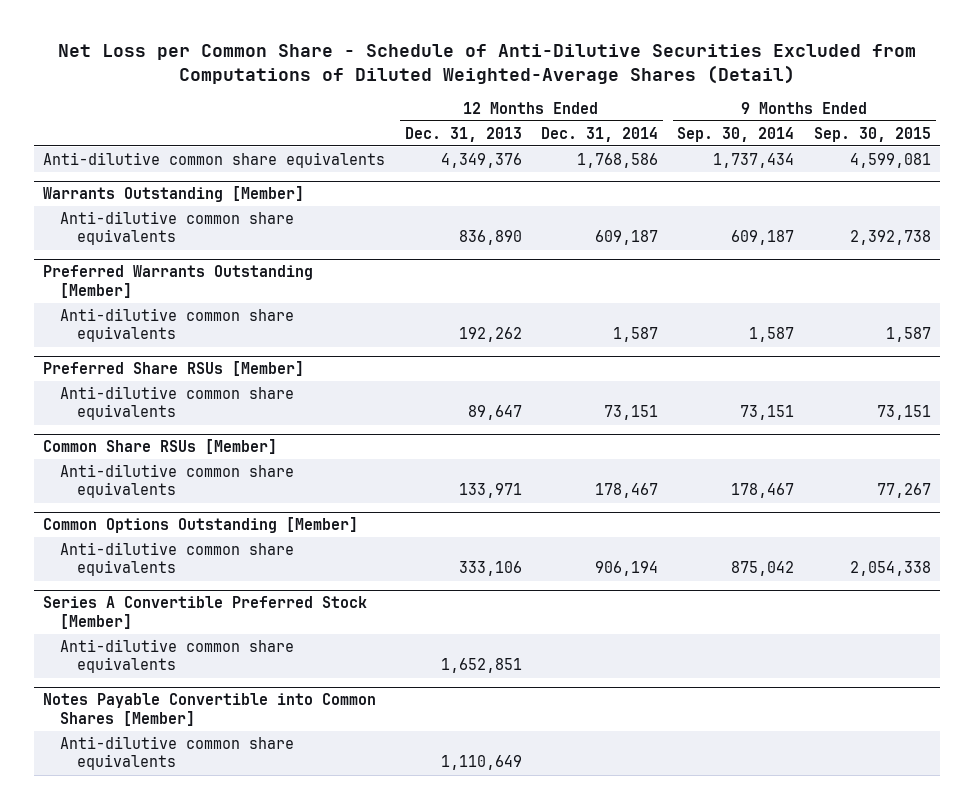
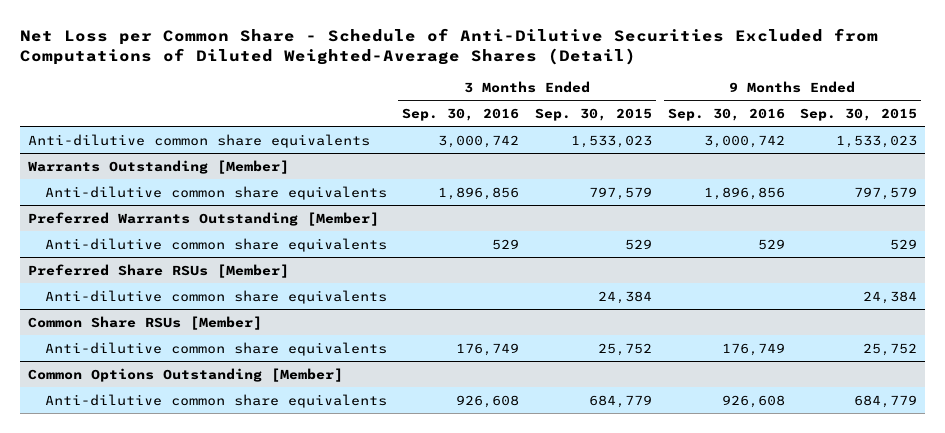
- | 12 Months Ended Dec. 31, 2013 | 12 Months Ended Dec. 31, 2014 | 9 Months Ended Sep. 30, 2014 | 9 Months Ended Sep. 30, 2015
+ | 3 Months Ended Sep. 30, 2016 | 3 Months Ended Sep. 30, 2015 | 9 Months Ended Sep. 30, 2016 | 9 Months Ended Sep. 30, 2015
- Anti-dilutive common share equivalents | 4,349,376 | 1,768,586 | 1,737,434 | 4,599,081
+ Anti-dilutive common share equivalents | 3,000,742 | 1,533,023 | 3,000,742 | 1,533,023
@ Warrants Outstanding [Member]
- Anti-dilutive common share equivalents | 836,890 | 609,187 | 609,187 | 2,392,738
+ Anti-dilutive common share equivalents | 1,896,856 | 797,579 | 1,896,856 | 797,579
@ Preferred Warrants Outstanding [Member]
- Anti-dilutive common share equivalents | 192,262 | 1,587 | 1,587 | 1,587
+ Anti-dilutive common share equivalents | 529 | 529 | 529 | 529
@ Preferred Share RSUs [Member]
- Anti-dilutive common share equivalents | 89,647 | 73,151 | 73,151 | 73,151
+ Anti-dilutive common share equivalents | | 24,384 | | 24,384
@ Common Share RSUs [Member]
- Anti-dilutive common share equivalents | 133,971 | 178,467 | 178,467 | 77,267
+ Anti-dilutive common share equivalents | 176,749 | 25,752 | 176,749 | 25,752
@ Common Options Outstanding [Member]
- Anti-dilutive common share equivalents | 333,106 | 906,194 | 875,042 | 2,054,338
- Series A Convertible Preferred Stock [Member]
- Anti-dilutive common share equivalents | 1,652,851 | | |
- Notes Payable Convertible into Common Shares [Member]
- Anti-dilutive common share equivalents | 1,110,649 | | |
@ Common Options Outstanding [Member]
+ Anti-dilutive common share equivalents | 926,608 | 684,779 | 926,608 | 684,779

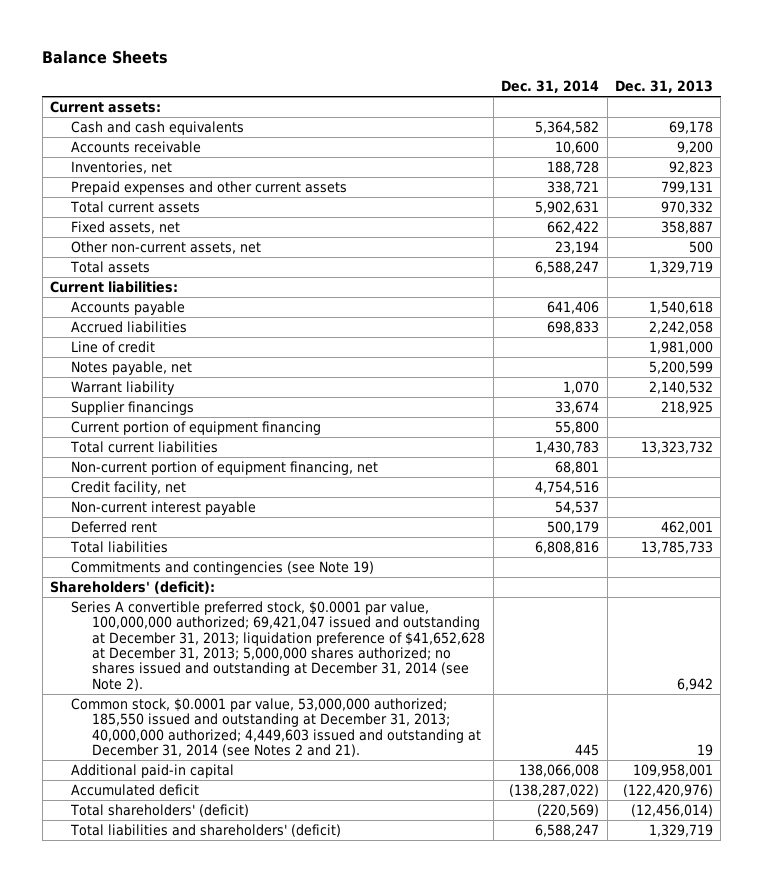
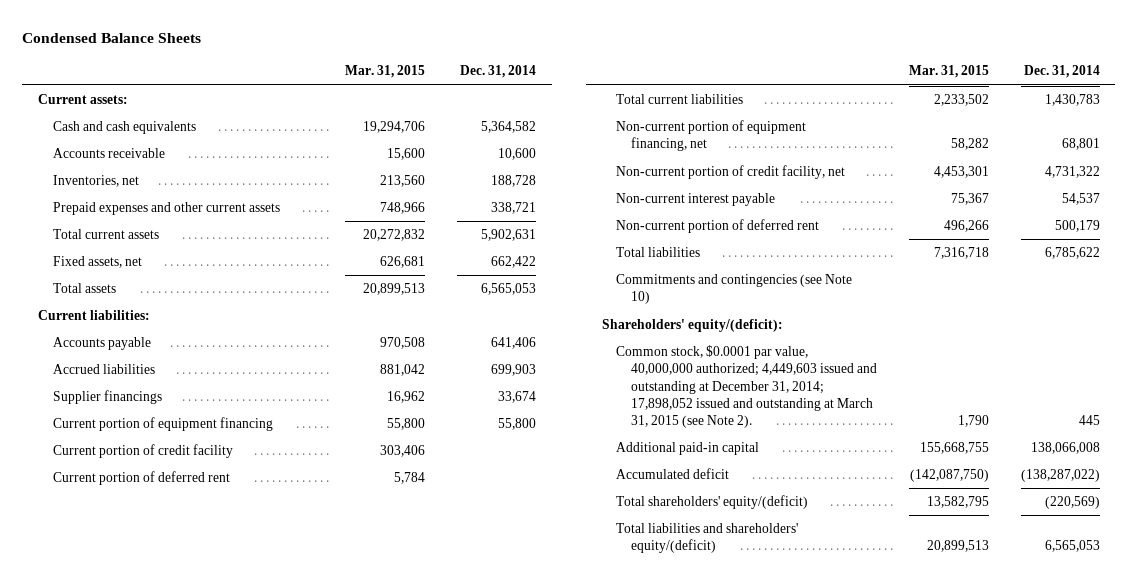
- Balance Sheets
+ Condensed Balance Sheets
- | Dec. 31, 2014 | Dec. 31, 2013
+ | Mar. 31, 2015 | Dec. 31, 2014
- Other non-current assets, net | 23,194 | 500
- Total assets | 6,588,247 | 1,329,719
+ Total assets | 20,899,513 | 6,565,053
- Accrued liabilities | 698,833 | 2,242,058
- Line of credit | | 1,981,000
- Notes payable, net | | 5,200,599
- Warrant liability | 1,070 | 2,140,532
+ Accrued liabilities | 881,042 | 699,903
+ Current portion of credit facility | 303,406 |
+ Current portion of deferred rent | 5,784 |
- Credit facility, net | 4,754,516 |
+ Non-current portion of credit facility, net | 4,453,301 | 4,731,322
- Deferred rent | 500,179 | 462,001
- Total liabilities | 6,808,816 | 13,785,733
- Commitments and contingencies (see Note 19)
- Shareholders' (deficit):
- Series A convertible preferred stock, $0.0001 par value, 100,000,000 authorized; 69,421,047 issued and outstanding at December 31, 2013; liquidation preference of $41,652,628 at December 31, 2013; 5,000,000 shares authorized; no shares issued and outstanding at December 31, 2014 (see Note 2). | | 6,942
- Common stock, $0.0001 par value, 53,000,000 authorized; 185,550 issued and outstanding at December 31, 2013; 40,000,000 authorized; 4,449,603 issued and outstanding at December 31, 2014 (see Notes 2 and 21). | 445 | 19
+ Non-current portion of deferred rent | 496,266 | 500,179
+ Total liabilities | 7,316,718 | 6,785,622
+ Commitments and contingencies (see Note 10)
+ Shareholders' equity/(deficit):
+ Common stock, $0.0001 par value, 40,000,000 authorized; 4,449,603 issued and outstanding at December 31, 2014; 17,898,052 issued and outstanding at March 31, 2015 (see Note 2). | 1,790 | 445
- Total shareholders' (deficit) | (220,569) | (12,456,014)
- Total liabilities and shareholders' (deficit) | 6,588,247 | 1,329,719
+ Total shareholders' equity/(deficit) | 13,582,795 | (220,569)
+ Total liabilities and shareholders' equity/(deficit) | 20,899,513 | 6,565,053

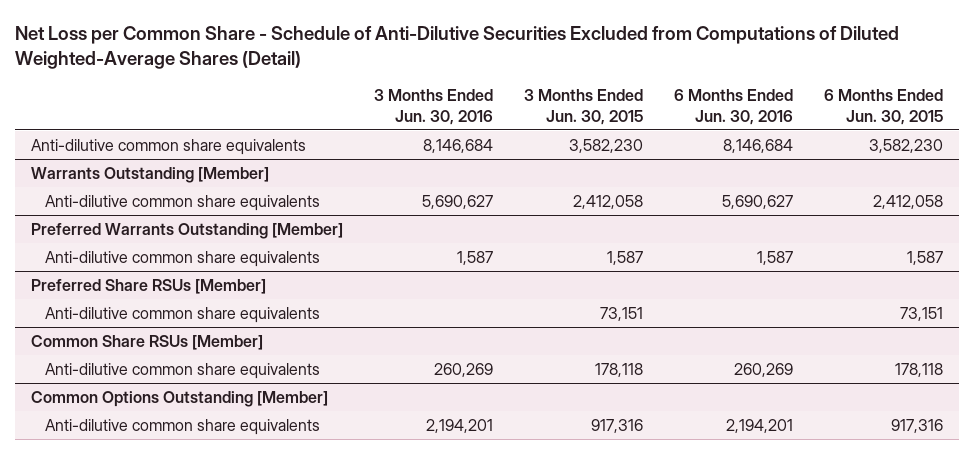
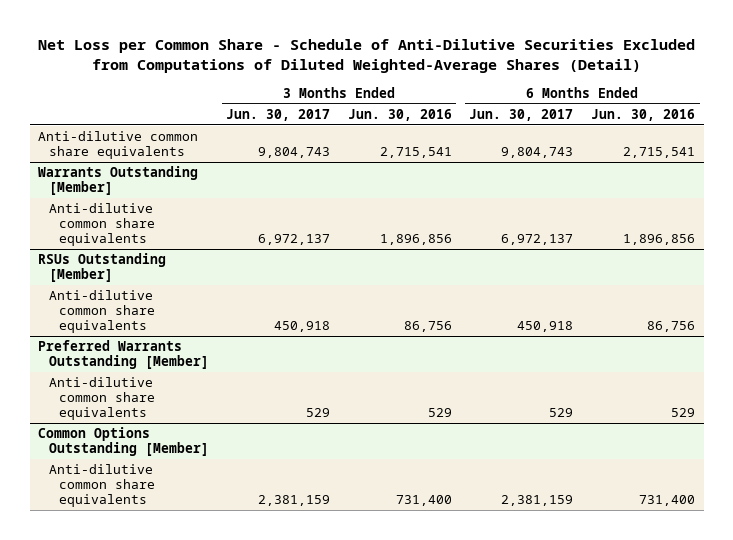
- | 3 Months Ended Jun. 30, 2016 | 3 Months Ended Jun. 30, 2015 | 6 Months Ended Jun. 30, 2016 | 6 Months Ended Jun. 30, 2015
+ | 3 Months Ended Jun. 30, 2017 | 3 Months Ended Jun. 30, 2016 | 6 Months Ended Jun. 30, 2017 | 6 Months Ended Jun. 30, 2016
- Anti-dilutive common share equivalents | 8,146,684 | 3,582,230 | 8,146,684 | 3,582,230
+ Anti-dilutive common share equivalents | 9,804,743 | 2,715,541 | 9,804,743 | 2,715,541
@ Warrants Outstanding [Member]
- Anti-dilutive common share equivalents | 5,690,627 | 2,412,058 | 5,690,627 | 2,412,058
+ Anti-dilutive common share equivalents | 6,972,137 | 1,896,856 | 6,972,137 | 1,896,856
+ RSUs Outstanding [Member]
+ Anti-dilutive common share equivalents | 450,918 | 86,756 | 450,918 | 86,756
@ Preferred Warrants Outstanding [Member]
- Anti-dilutive common share equivalents | 1,587 | 1,587 | 1,587 | 1,587
- Preferred Share RSUs [Member]
- Anti-dilutive common share equivalents | | 73,151 | | 73,151
- Common Share RSUs [Member]
- Anti-dilutive common share equivalents | 260,269 | 178,118 | 260,269 | 178,118
@ Preferred Warrants Outstanding [Member]
+ Anti-dilutive common share equivalents | 529 | 529 | 529 | 529
@ Common Options Outstanding [Member]
- Anti-dilutive common share equivalents | 2,194,201 | 917,316 | 2,194,201 | 917,316
+ Anti-dilutive common share equivalents | 2,381,159 | 731,400 | 2,381,159 | 731,400

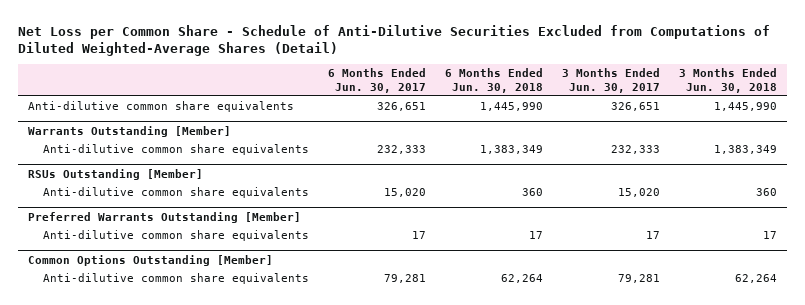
- | 3 Months Ended Jun. 30, 2017 | 3 Months Ended Jun. 30, 2016 | 6 Months Ended Jun. 30, 2017 | 6 Months Ended Jun. 30, 2016
+ | 6 Months Ended Jun. 30, 2017 | 6 Months Ended Jun. 30, 2018 | 3 Months Ended Jun. 30, 2017 | 3 Months Ended Jun. 30, 2018
- Anti-dilutive common share equivalents | 9,804,743 | 2,715,541 | 9,804,743 | 2,715,541
+ Anti-dilutive common share equivalents | 326,651 | 1,445,990 | 326,651 | 1,445,990
@ Warrants Outstanding [Member]
- Anti-dilutive common share equivalents | 6,972,137 | 1,896,856 | 6,972,137 | 1,896,856
+ Anti-dilutive common share equivalents | 232,333 | 1,383,349 | 232,333 | 1,383,349
@ RSUs Outstanding [Member]
- Anti-dilutive common share equivalents | 450,918 | 86,756 | 450,918 | 86,756
+ Anti-dilutive common share equivalents | 15,020 | 360 | 15,020 | 360
@ Preferred Warrants Outstanding [Member]
- Anti-dilutive common share equivalents | 529 | 529 | 529 | 529
+ Anti-dilutive common share equivalents | 17 | 17 | 17 | 17
@ Common Options Outstanding [Member]
- Anti-dilutive common share equivalents | 2,381,159 | 731,400 | 2,381,159 | 731,400
+ Anti-dilutive common share equivalents | 79,281 | 62,264 | 79,281 | 62,264

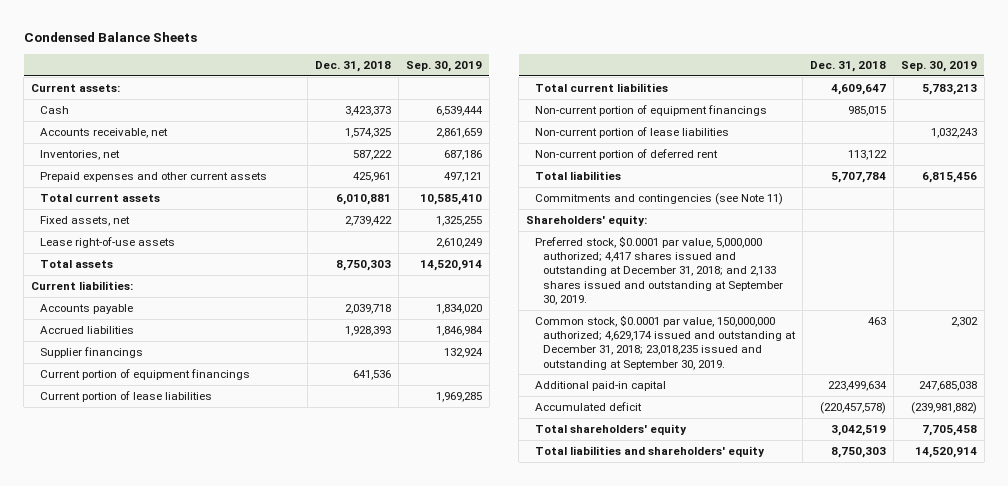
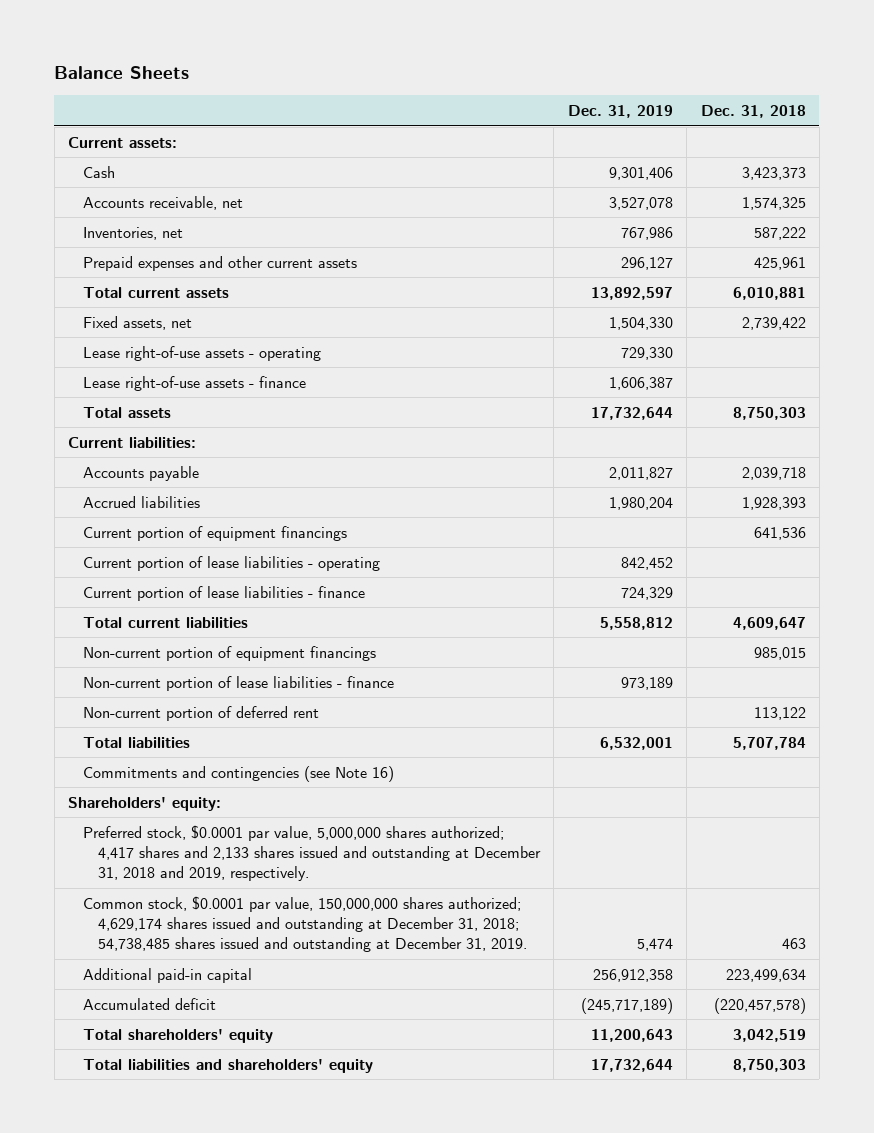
- Condensed Balance Sheets
+ Balance Sheets
- | Dec. 31, 2018 | Sep. 30, 2019
+ | Dec. 31, 2019 | Dec. 31, 2018
- Lease right-of-use assets | | 2,610,249
+ Lease right-of-use assets - operating | 729,330 |
+ Lease right-of-use assets - finance | 1,606,387 |
- Supplier financings | | 132,924
- Current portion of lease liabilities | | 1,969,285
+ Current portion of lease liabilities - operating | 842,452 |
+ Current portion of lease liabilities - finance | 724,329 |
- Non-current portion of lease liabilities | | 1,032,243
+ Non-current portion of lease liabilities - finance | 973,189 |
- Commitments and contingencies (see Note 11)
+ Commitments and contingencies (see Note 16)
- Preferred stock, $0.0001 par value, 5,000,000 authorized; 4,417 shares issued and outstanding at December 31, 2018; and 2,133 shares issued and outstanding at September 30, 2019.
- Common stock, $0.0001 par value, 150,000,000 authorized; 4,629,174 issued and outstanding at December 31, 2018; 23,018,235 issued and outstanding at September 30, 2019. | 463 | 2,302
+ Preferred stock, $0.0001 par value, 5,000,000 shares authorized; 4,417 shares and 2,133 shares issued and outstanding at December 31, 2018 and 2019, respectively.
+ Common stock, $0.0001 par value, 150,000,000 shares authorized; 4,629,174 shares issued and outstanding at December 31, 2018; 54,738,485 shares issued and outstanding at December 31, 2019. | 5,474 | 463

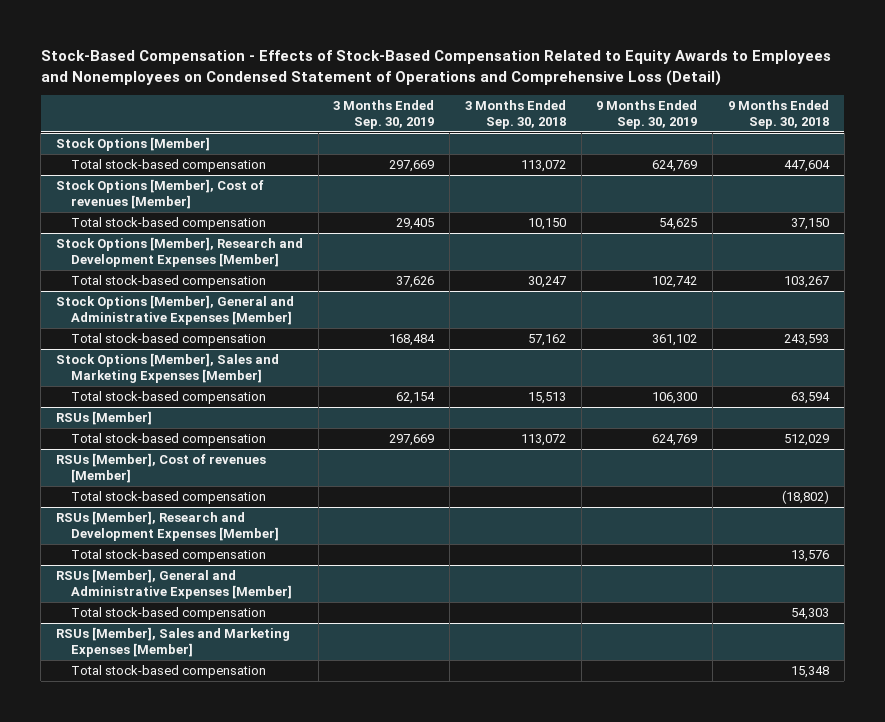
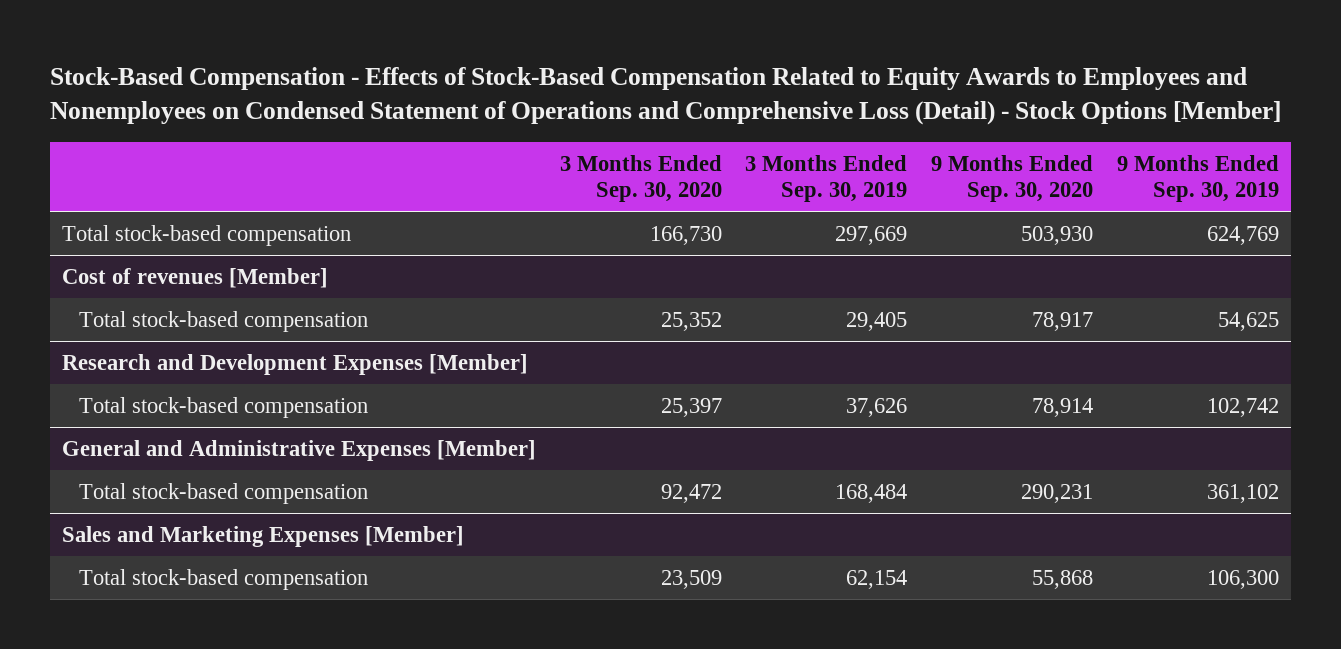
- Stock-Based Compensation - Effects of Stock-Based Compensation Related to Equity Awards to Employees and Nonemployees on Condensed Statement of Operations and Comprehensive Loss (Detail)
+ Stock-Based Compensation - Effects of Stock-Based Compensation Related to Equity Awards to Employees and Nonemployees on Condensed Statement of Operations and Comprehensive Loss (Detail) - Stock Options [Member]
- | 3 Months Ended Sep. 30, 2019 | 3 Months Ended Sep. 30, 2018 | 9 Months Ended Sep. 30, 2019 | 9 Months Ended Sep. 30, 2018
+ | 3 Months Ended Sep. 30, 2020 | 3 Months Ended Sep. 30, 2019 | 9 Months Ended Sep. 30, 2020 | 9 Months Ended Sep. 30, 2019
- Stock Options [Member]
- Stock Options [Member], Cost of revenues [Member]
+ Cost of revenues [Member]
- Stock Options [Member], Research and Development Expenses [Member]
+ Research and Development Expenses [Member]
- Stock Options [Member], General and Administrative Expenses [Member]
+ General and Administrative Expenses [Member]
- Stock Options [Member], Sales and Marketing Expenses [Member]
+ Sales and Marketing Expenses [Member]
- RSUs [Member]
- Total stock-based compensation | 297,669 | 113,072 | 624,769 | 512,029
- RSUs [Member], Cost of revenues [Member]
- Total stock-based compensation | | | | (18,802)
- RSUs [Member], Research and Development Expenses [Member]
- Total stock-based compensation | | | | 13,576
- RSUs [Member], General and Administrative Expenses [Member]
- Total stock-based compensation | | | | 54,303
- RSUs [Member], Sales and Marketing Expenses [Member]
- Total stock-based compensation | | | | 15,348

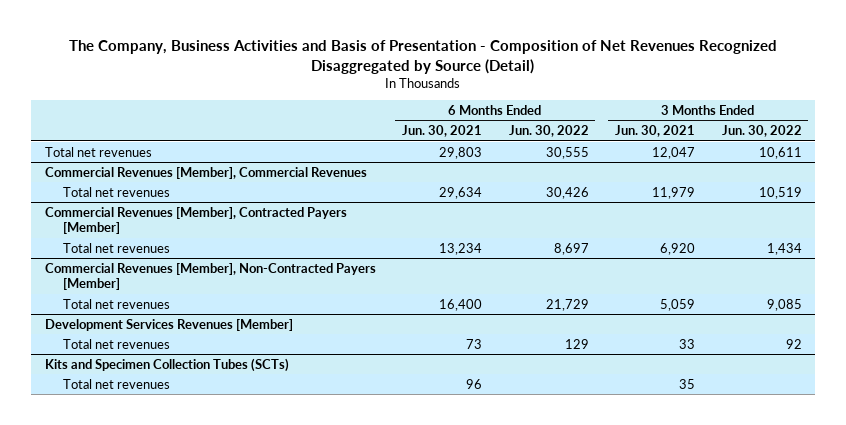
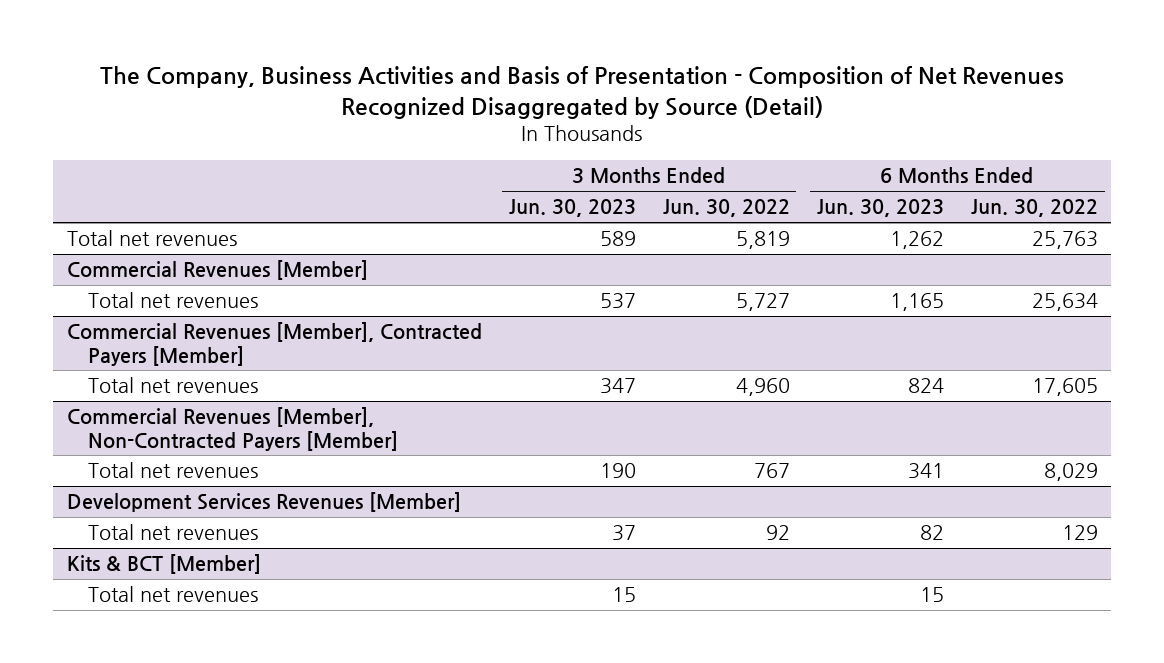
- | 6 Months Ended Jun. 30, 2021 | 6 Months Ended Jun. 30, 2022 | 3 Months Ended Jun. 30, 2021 | 3 Months Ended Jun. 30, 2022
+ | 3 Months Ended Jun. 30, 2023 | 3 Months Ended Jun. 30, 2022 | 6 Months Ended Jun. 30, 2023 | 6 Months Ended Jun. 30, 2022
- Total net revenues | 29,803 | 30,555 | 12,047 | 10,611
- Commercial Revenues [Member], Commercial Revenues
- Total net revenues | 29,634 | 30,426 | 11,979 | 10,519
+ Total net revenues | 589 | 5,819 | 1,262 | 25,763
+ Commercial Revenues [Member]
+ Total net revenues | 537 | 5,727 | 1,165 | 25,634
@ Commercial Revenues [Member], Contracted Payers [Member]
- Total net revenues | 13,234 | 8,697 | 6,920 | 1,434
+ Total net revenues | 347 | 4,960 | 824 | 17,605
@ Commercial Revenues [Member], Non-Contracted Payers [Member]
- Total net revenues | 16,400 | 21,729 | 5,059 | 9,085
+ Total net revenues | 190 | 767 | 341 | 8,029
- Kits and Specimen Collection Tubes (SCTs)
+ Kits & BCT [Member]

